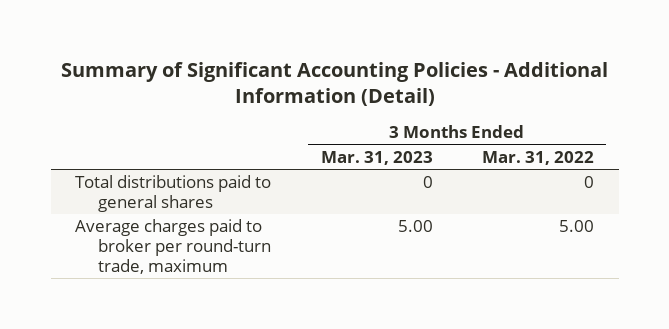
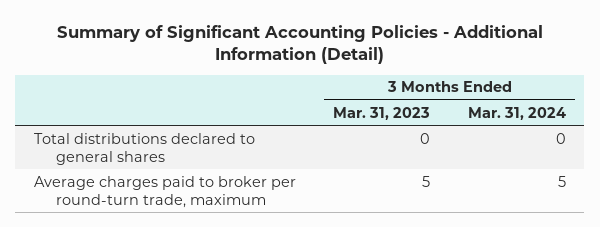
- | 3 Months Ended Mar. 31, 2023 | 3 Months Ended Mar. 31, 2022
+ | 3 Months Ended Mar. 31, 2023 | 3 Months Ended Mar. 31, 2024
- Total distributions paid to general shares | 0 | 0
- Average charges paid to broker per round-turn trade, maximum | 5.00 | 5.00
+ Total distributions declared to general shares | 0 | 0
+ Average charges paid to broker per round-turn trade, maximum | 5 | 5

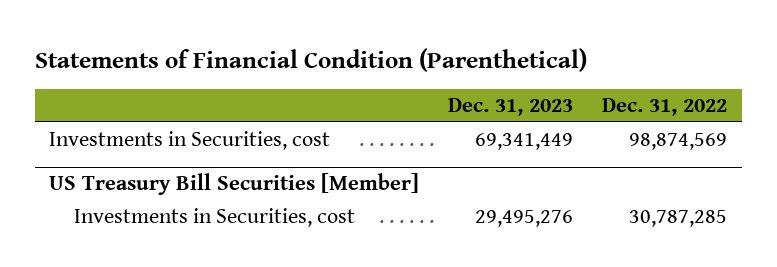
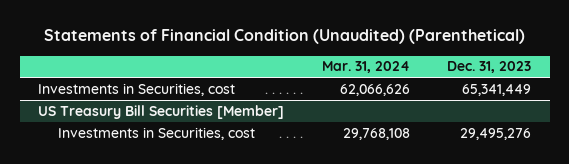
- Statements of Financial Condition (Parenthetical)
+ Statements of Financial Condition (Unaudited) (Parenthetical)
- | Dec. 31, 2023 | Dec. 31, 2022
+ | Mar. 31, 2024 | Dec. 31, 2023
- Investments in Securities, cost | 69,341,449 | 98,874,569
+ Investments in Securities, cost | 62,066,626 | 65,341,449

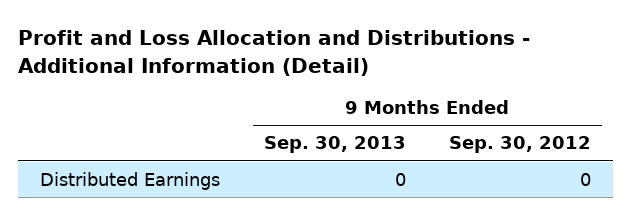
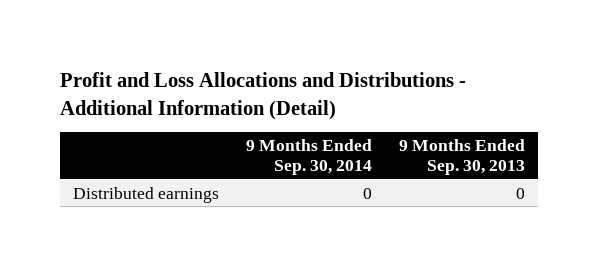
- Profit and Loss Allocation and Distributions - Additional Information (Detail)
+ Profit and Loss Allocations and Distributions - Additional Information (Detail)
- | 9 Months Ended Sep. 30, 2013 | 9 Months Ended Sep. 30, 2012
+ | 9 Months Ended Sep. 30, 2014 | 9 Months Ended Sep. 30, 2013
- Distributed Earnings | 0 | 0
+ Distributed earnings | 0 | 0

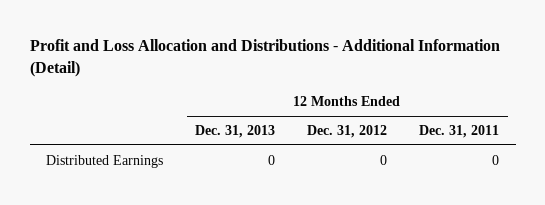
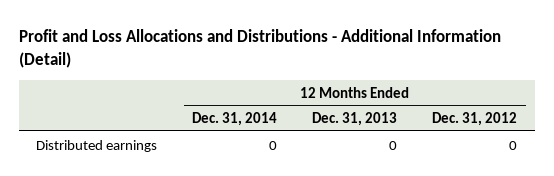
- Profit and Loss Allocation and Distributions - Additional Information (Detail)
+ Profit and Loss Allocations and Distributions - Additional Information (Detail)
- | 12 Months Ended Dec. 31, 2013 | 12 Months Ended Dec. 31, 2012 | 12 Months Ended Dec. 31, 2011
+ | 12 Months Ended Dec. 31, 2014 | 12 Months Ended Dec. 31, 2013 | 12 Months Ended Dec. 31, 2012
- Distributed Earnings | 0 | 0 | 0
+ Distributed earnings | 0 | 0 | 0

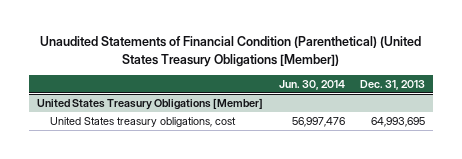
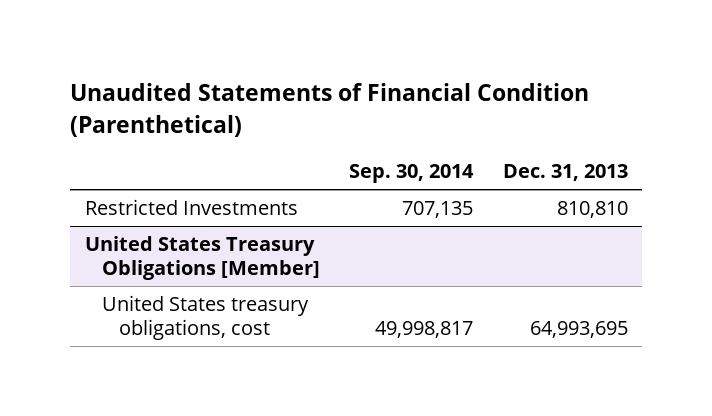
- Unaudited Statements of Financial Condition (Parenthetical) (United States Treasury Obligations [Member])
+ Unaudited Statements of Financial Condition (Parenthetical)
- | Jun. 30, 2014 | Dec. 31, 2013
+ | Sep. 30, 2014 | Dec. 31, 2013
+ Restricted Investments | 707,135 | 810,810

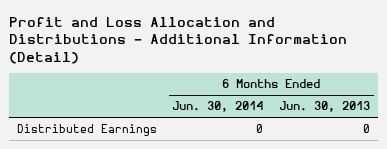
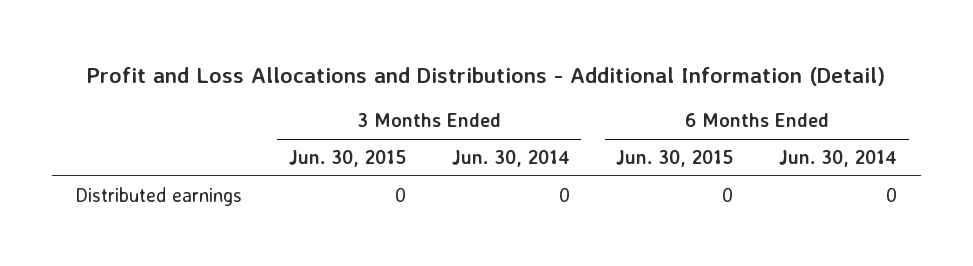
- Profit and Loss Allocation and Distributions - Additional Information (Detail)
+ Profit and Loss Allocations and Distributions - Additional Information (Detail)
- | 6 Months Ended Jun. 30, 2014 | 6 Months Ended Jun. 30, 2013
+ | 3 Months Ended Jun. 30, 2015 | 3 Months Ended Jun. 30, 2014 | 6 Months Ended Jun. 30, 2015 | 6 Months Ended Jun. 30, 2014
- Distributed Earnings | 0 | 0
+ Distributed earnings | 0 | 0 | 0 | 0

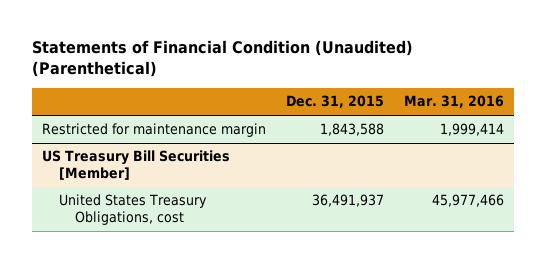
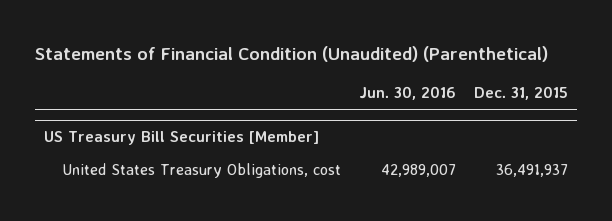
- | Dec. 31, 2015 | Mar. 31, 2016
+ | Jun. 30, 2016 | Dec. 31, 2015
- Restricted for maintenance margin | 1,843,588 | 1,999,414

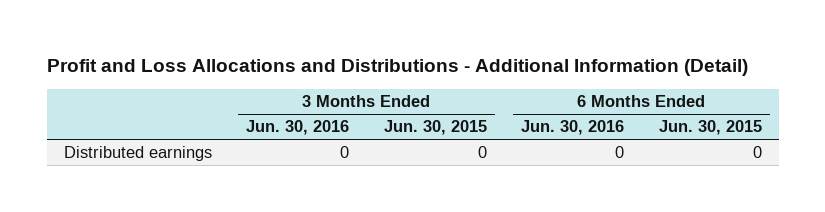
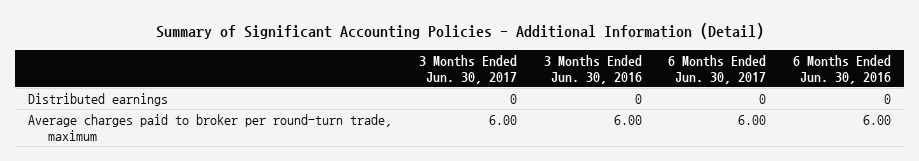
- Profit and Loss Allocations and Distributions - Additional Information (Detail)
+ Summary of Significant Accounting Policies - Additional Information (Detail)
- | 3 Months Ended Jun. 30, 2016 | 3 Months Ended Jun. 30, 2015 | 6 Months Ended Jun. 30, 2016 | 6 Months Ended Jun. 30, 2015
+ | 3 Months Ended Jun. 30, 2017 | 3 Months Ended Jun. 30, 2016 | 6 Months Ended Jun. 30, 2017 | 6 Months Ended Jun. 30, 2016
+ Average charges paid to broker per round-turn trade, maximum | 6.00 | 6.00 | 6.00 | 6.00

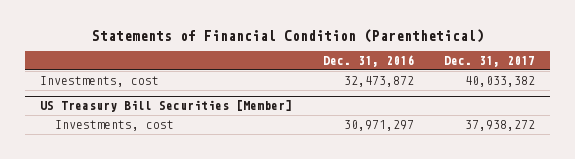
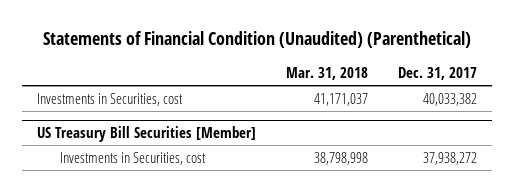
- Statements of Financial Condition (Parenthetical)
+ Statements of Financial Condition (Unaudited) (Parenthetical)
- | Dec. 31, 2016 | Dec. 31, 2017
+ | Mar. 31, 2018 | Dec. 31, 2017
- Investments, cost | 32,473,872 | 40,033,382
+ Investments in Securities, cost | 41,171,037 | 40,033,382
@ US Treasury Bill Securities [Member]
- Investments, cost | 30,971,297 | 37,938,272
+ Investments in Securities, cost | 38,798,998 | 37,938,272

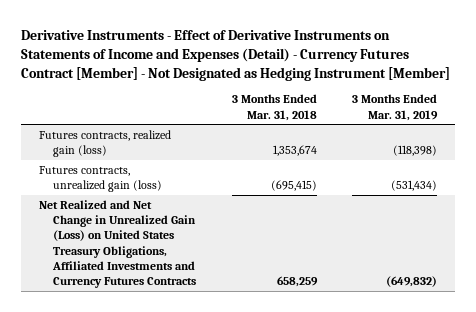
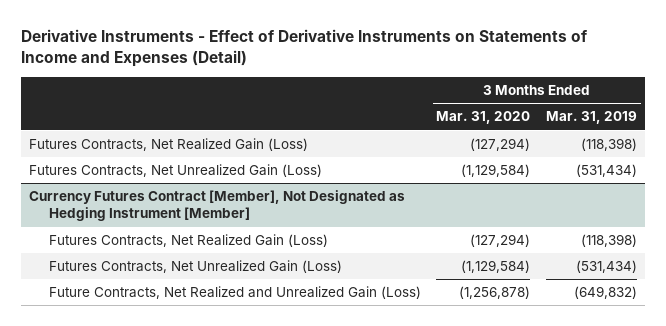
- Derivative Instruments - Effect of Derivative Instruments on Statements of Income and Expenses (Detail) - Currency Futures Contract [Member] - Not Designated as Hedging Instrument [Member]
+ Derivative Instruments - Effect of Derivative Instruments on Statements of Income and Expenses (Detail)
- | 3 Months Ended Mar. 31, 2018 | 3 Months Ended Mar. 31, 2019
+ | 3 Months Ended Mar. 31, 2020 | 3 Months Ended Mar. 31, 2019
- Futures contracts, realized gain (loss) | 1,353,674 | (118,398)
- Futures contracts, unrealized gain (loss) | (695,415) | (531,434)
- Net Realized and Net Change in Unrealized Gain (Loss) on United States Treasury Obligations, Affiliated Investments and Currency Futures Contracts | 658,259 | (649,832)
+ Futures Contracts, Net Realized Gain (Loss) | (127,294) | (118,398)
+ Futures Contracts, Net Unrealized Gain (Loss) | (1,129,584) | (531,434)
+ Currency Futures Contract [Member], Not Designated as Hedging Instrument [Member]
+ Futures Contracts, Net Realized Gain (Loss) | (127,294) | (118,398)
+ Futures Contracts, Net Unrealized Gain (Loss) | (1,129,584) | (531,434)
+ Future Contracts, Net Realized and Unrealized Gain (Loss) | (1,256,878) | (649,832)

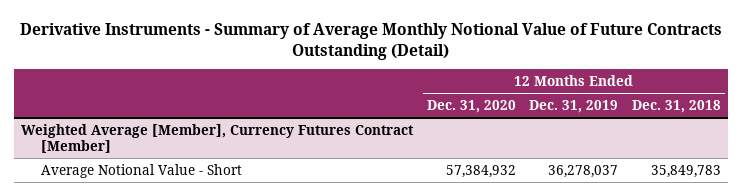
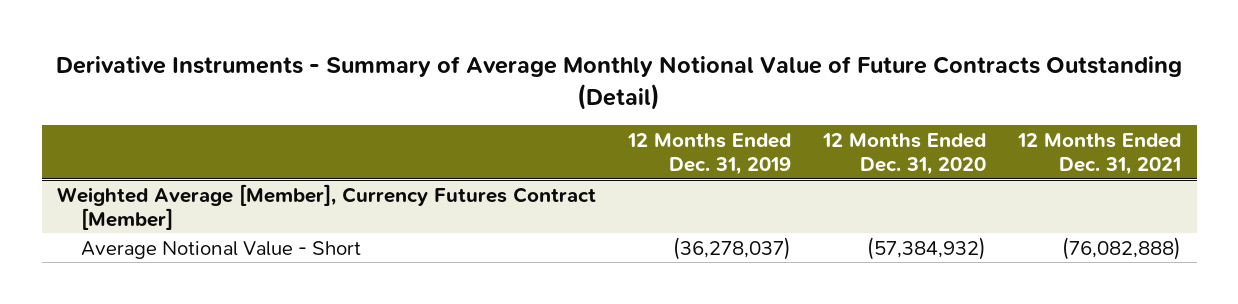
- | 12 Months Ended Dec. 31, 2020 | 12 Months Ended Dec. 31, 2019 | 12 Months Ended Dec. 31, 2018
+ | 12 Months Ended Dec. 31, 2019 | 12 Months Ended Dec. 31, 2020 | 12 Months Ended Dec. 31, 2021
@ Weighted Average [Member], Currency Futures Contract [Member]
- Average Notional Value - Short | 57,384,932 | 36,278,037 | 35,849,783
+ Average Notional Value - Short | (36,278,037) | (57,384,932) | (76,082,888)

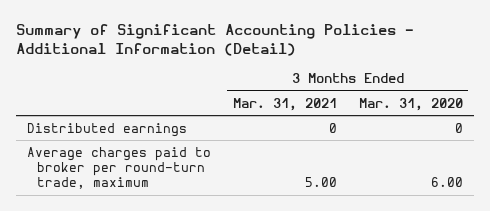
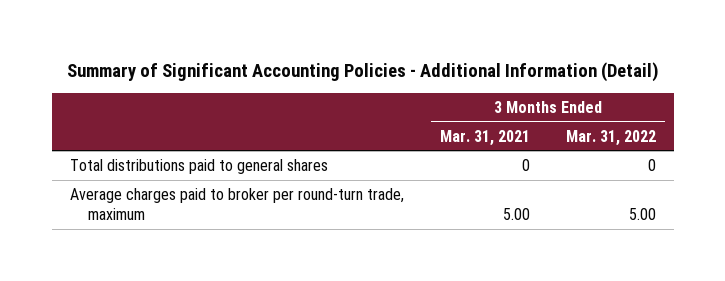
- | 3 Months Ended Mar. 31, 2021 | 3 Months Ended Mar. 31, 2020
+ | 3 Months Ended Mar. 31, 2021 | 3 Months Ended Mar. 31, 2022
- Distributed earnings | 0 | 0
+ Total distributions paid to general shares | 0 | 0

